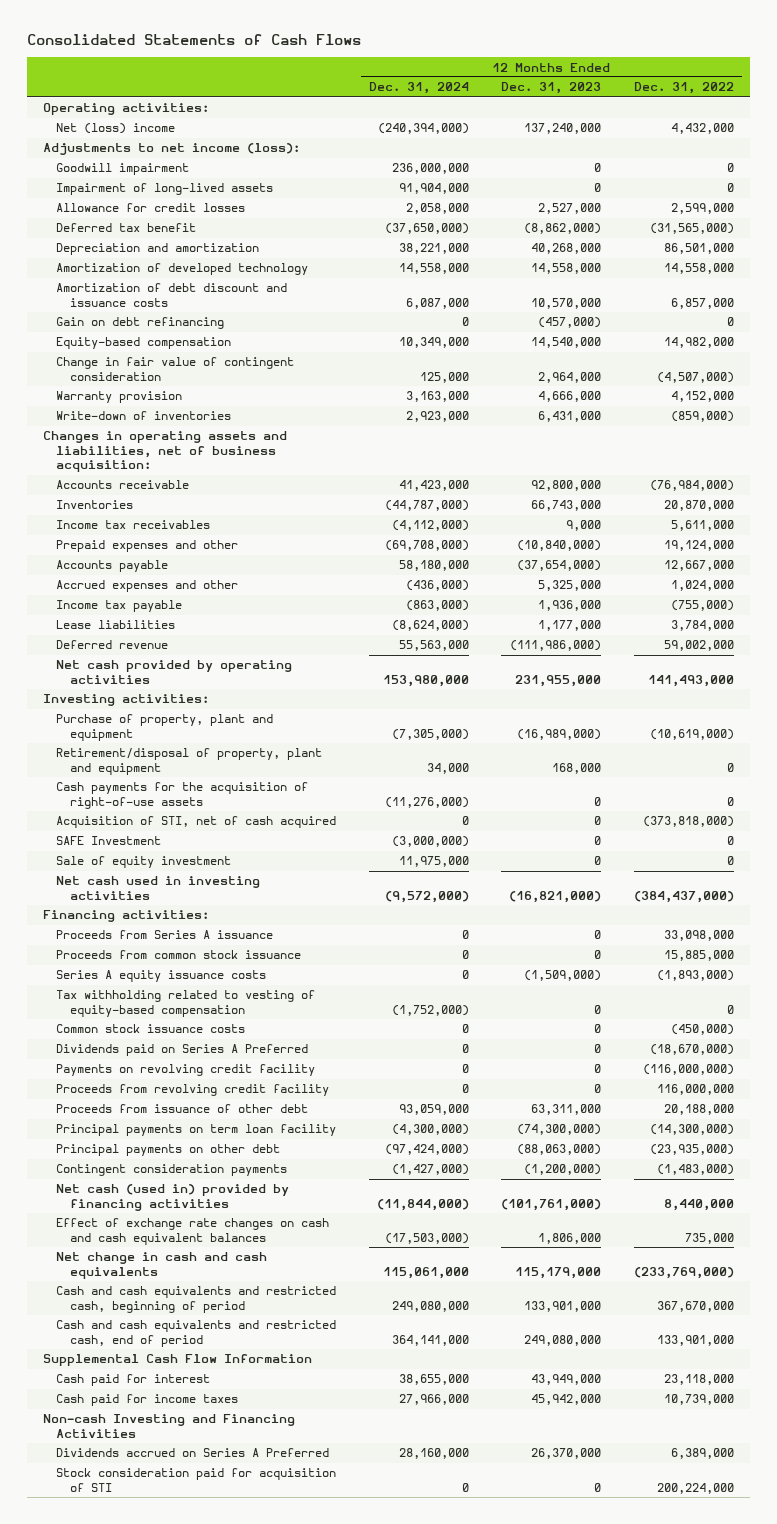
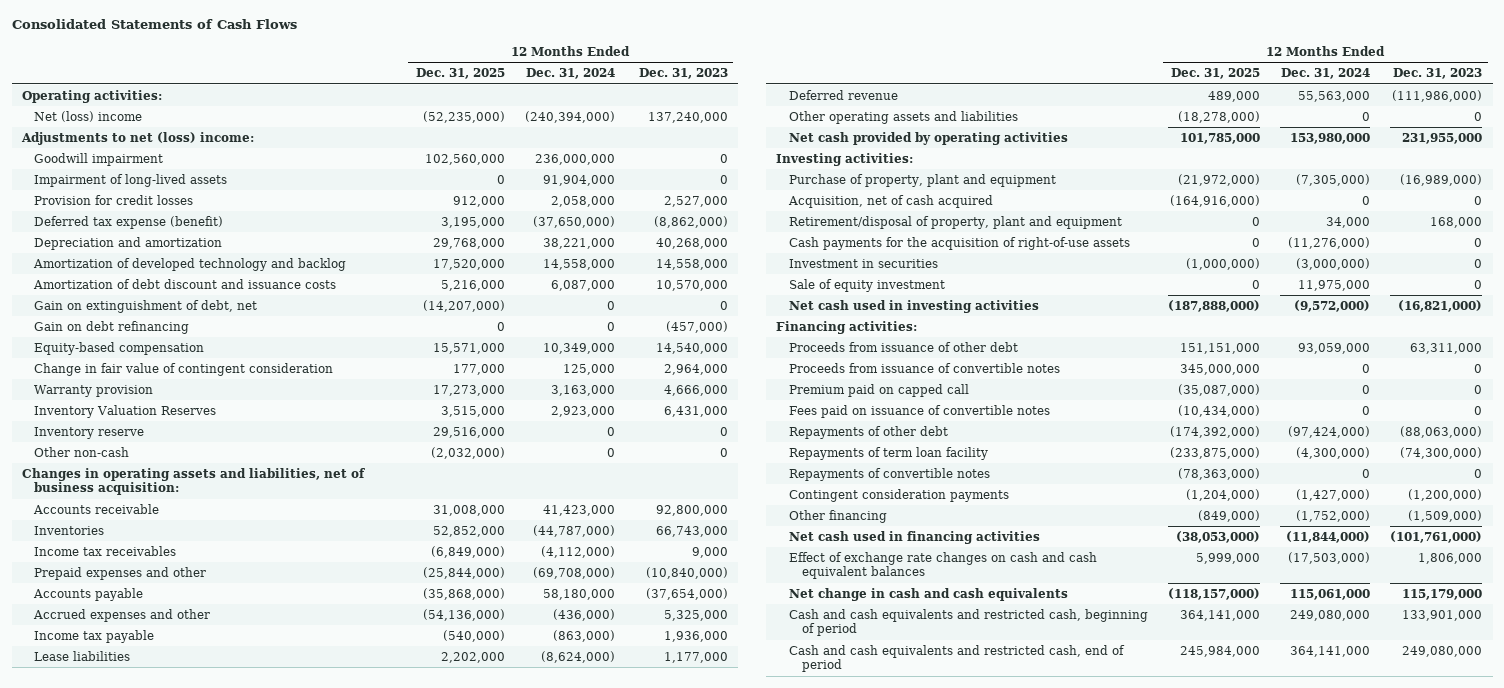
- | 12 Months Ended Dec. 31, 2024 | 12 Months Ended Dec. 31, 2023 | 12 Months Ended Dec. 31, 2022
+ | 12 Months Ended Dec. 31, 2025 | 12 Months Ended Dec. 31, 2024 | 12 Months Ended Dec. 31, 2023
- Adjustments to net income (loss):
+ Adjustments to net (loss) income:
- Allowance for credit losses | 2,058,000 | 2,527,000 | 2,599,000
- Deferred tax benefit | (37,650,000) | (8,862,000) | (31,565,000)
+ Provision for credit losses | 912,000 | 2,058,000 | 2,527,000
+ Deferred tax expense (benefit) | 3,195,000 | (37,650,000) | (8,862,000)
- Amortization of developed technology | 14,558,000 | 14,558,000 | 14,558,000
+ Amortization of developed technology and backlog | 17,520,000 | 14,558,000 | 14,558,000
+ Gain on extinguishment of debt, net | (14,207,000) | 0 | 0
- Write-down of inventories | 2,923,000 | 6,431,000 | (859,000)
+ Inventory Valuation Reserves | 3,515,000 | 2,923,000 | 6,431,000
+ Inventory reserve | 29,516,000 | 0 | 0
+ Other non-cash | (2,032,000) | 0 | 0
+ Other operating assets and liabilities | (18,278,000) | 0 | 0
+ Acquisition, net of cash acquired | (164,916,000) | 0 | 0
- Acquisition of STI, net of cash acquired | 0 | 0 | (373,818,000)
- SAFE Investment | (3,000,000) | 0 | 0
+ Investment in securities | (1,000,000) | (3,000,000) | 0
- Proceeds from Series A issuance | 0 | 0 | 33,098,000
- Proceeds from common stock issuance | 0 | 0 | 15,885,000
- Series A equity issuance costs | 0 | (1,509,000) | (1,893,000)
- Tax withholding related to vesting of equity-based compensation | (1,752,000) | 0 | 0
- Common stock issuance costs | 0 | 0 | (450,000)
- Dividends paid on Series A Preferred | 0 | 0 | (18,670,000)
- Payments on revolving credit facility | 0 | 0 | (116,000,000)
- Proceeds from revolving credit facility | 0 | 0 | 116,000,000
- Principal payments on term loan facility | (4,300,000) | (74,300,000) | (14,300,000)
- Principal payments on other debt | (97,424,000) | (88,063,000) | (23,935,000)
+ Proceeds from issuance of convertible notes | 345,000,000 | 0 | 0
+ Premium paid on capped call | (35,087,000) | 0 | 0
+ Fees paid on issuance of convertible notes | (10,434,000) | 0 | 0
+ Repayments of other debt | (174,392,000) | (97,424,000) | (88,063,000)
+ Repayments of term loan facility | (233,875,000) | (4,300,000) | (74,300,000)
+ Repayments of convertible notes | (78,363,000) | 0 | 0
- Net cash (used in) provided by financing activities | (11,844,000) | (101,761,000) | 8,440,000
+ Other financing | (849,000) | (1,752,000) | (1,509,000)
+ Net cash used in financing activities | (38,053,000) | (11,844,000) | (101,761,000)
- Supplemental Cash Flow Information
- Cash paid for interest | 38,655,000 | 43,949,000 | 23,118,000
- Cash paid for income taxes | 27,966,000 | 45,942,000 | 10,739,000
- Non-cash Investing and Financing Activities
- Dividends accrued on Series A Preferred | 28,160,000 | 26,370,000 | 6,389,000
- Stock consideration paid for acquisition of STI | 0 | 0 | 200,224,000

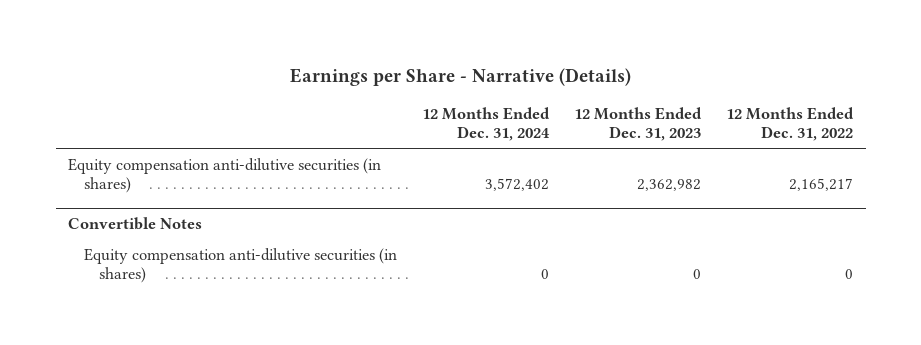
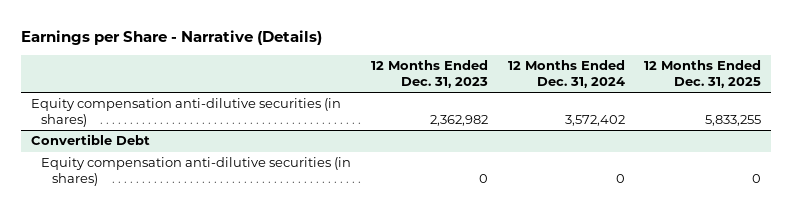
- | 12 Months Ended Dec. 31, 2024 | 12 Months Ended Dec. 31, 2023 | 12 Months Ended Dec. 31, 2022
+ | 12 Months Ended Dec. 31, 2023 | 12 Months Ended Dec. 31, 2024 | 12 Months Ended Dec. 31, 2025
- Convertible Notes
+ Convertible Debt

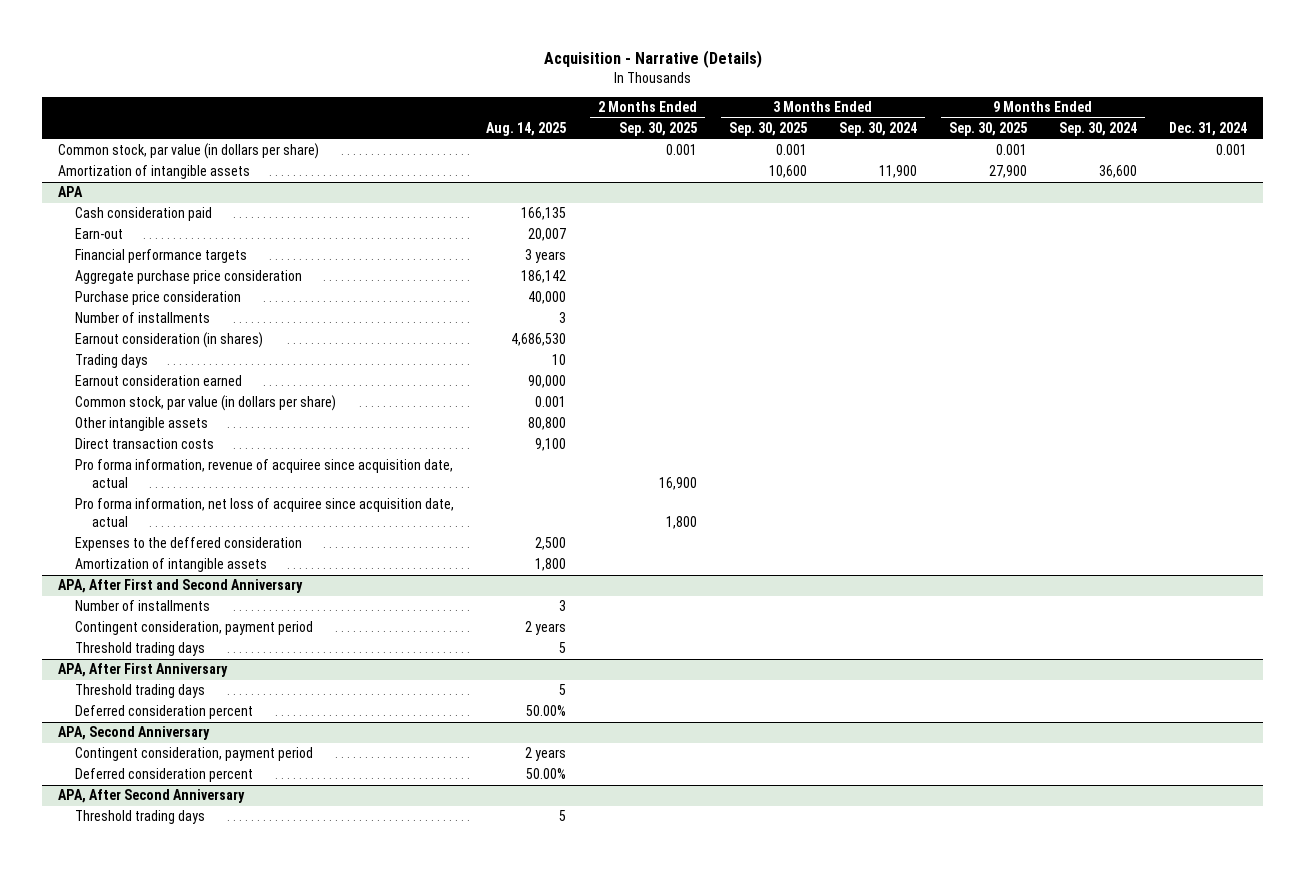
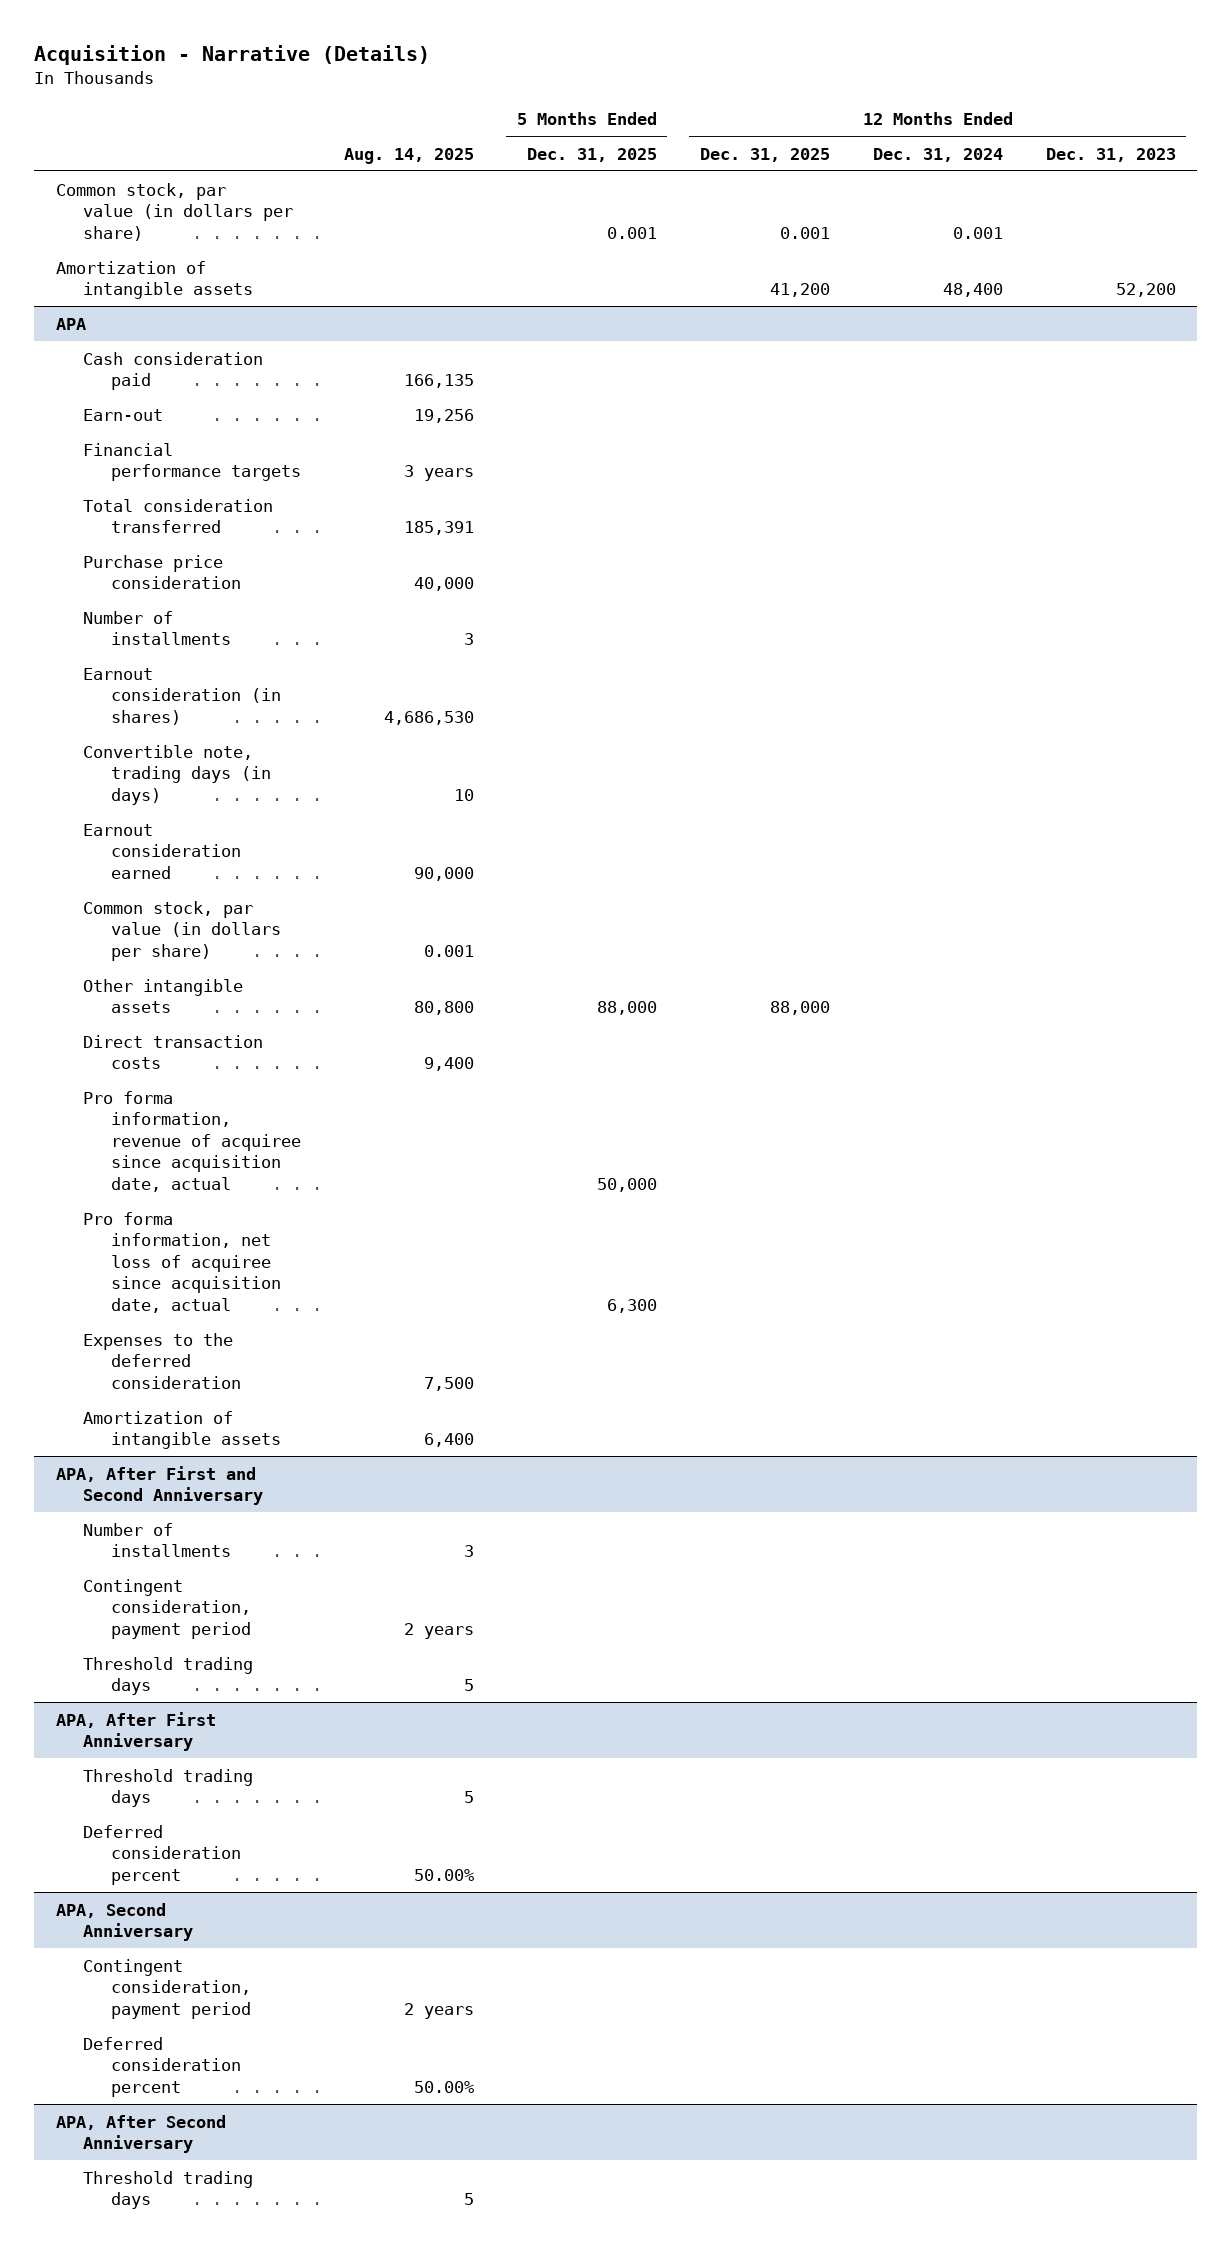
- | Aug. 14, 2025 | 2 Months Ended Sep. 30, 2025 | 3 Months Ended Sep. 30, 2025 | 3 Months Ended Sep. 30, 2024 | 9 Months Ended Sep. 30, 2025 | 9 Months Ended Sep. 30, 2024 | Dec. 31, 2024
+ | Aug. 14, 2025 | 5 Months Ended Dec. 31, 2025 | 12 Months Ended Dec. 31, 2025 | 12 Months Ended Dec. 31, 2024 | 12 Months Ended Dec. 31, 2023
@ APA
- Earn-out | 20,007 | | | | | |
+ Earn-out | 19,256 | | | |
- Aggregate purchase price consideration | 186,142 | | | | | |
+ Total consideration transferred | 185,391 | | | |
- Trading days | 10 | | | | | |
+ Convertible note, trading days (in days) | 10 | | | |
- Direct transaction costs | 9,100 | | | | | |
+ Direct transaction costs | 9,400 | | | |
- Expenses to the deffered consideration | 2,500 | | | | | |
- Amortization of intangible assets | 1,800 | | | | | |
+ Expenses to the deferred consideration | 7,500 | | | |
+ Amortization of intangible assets | 6,400 | | | |

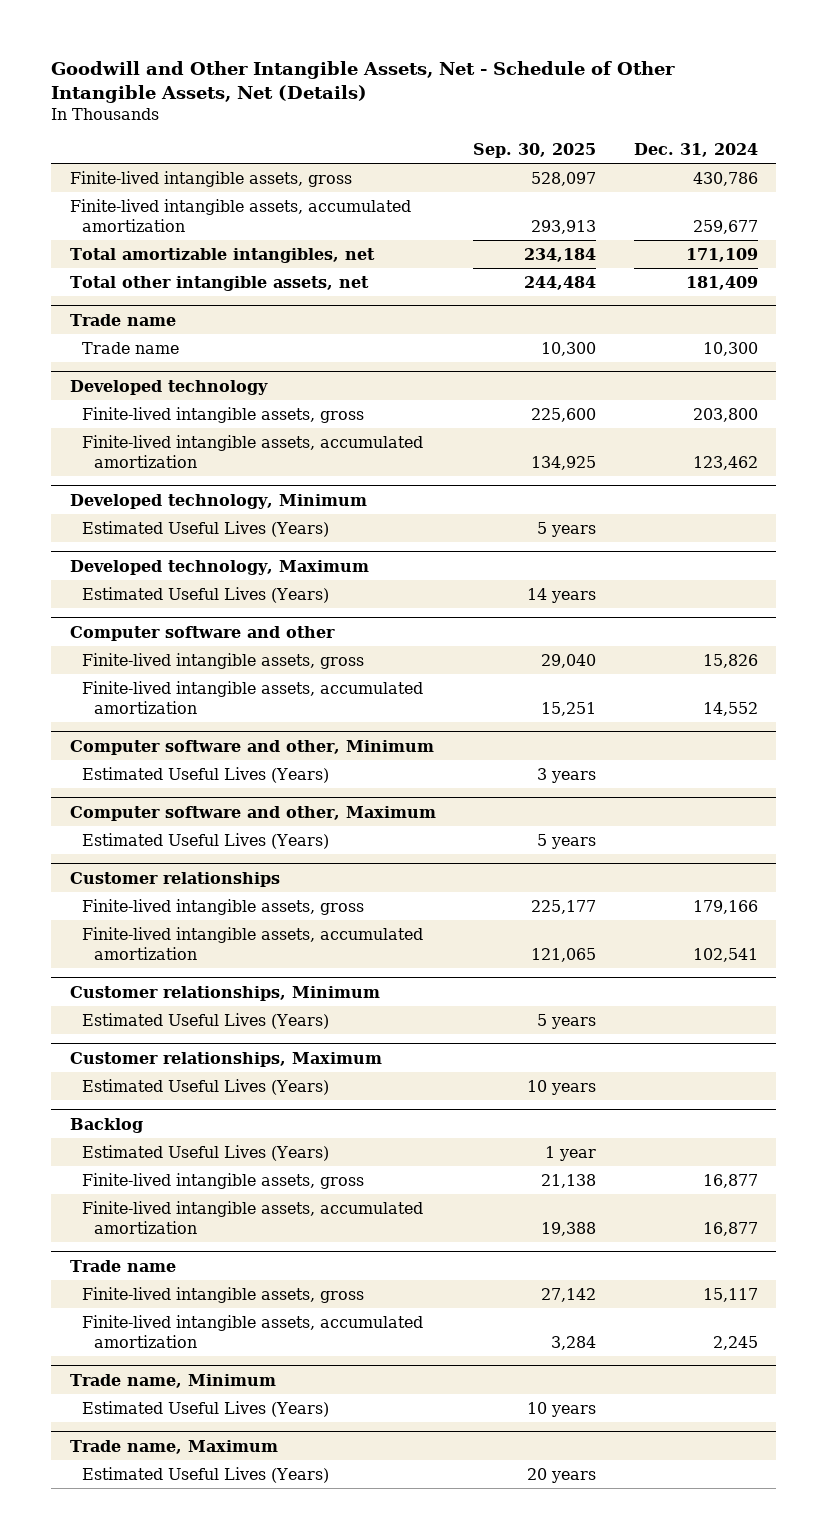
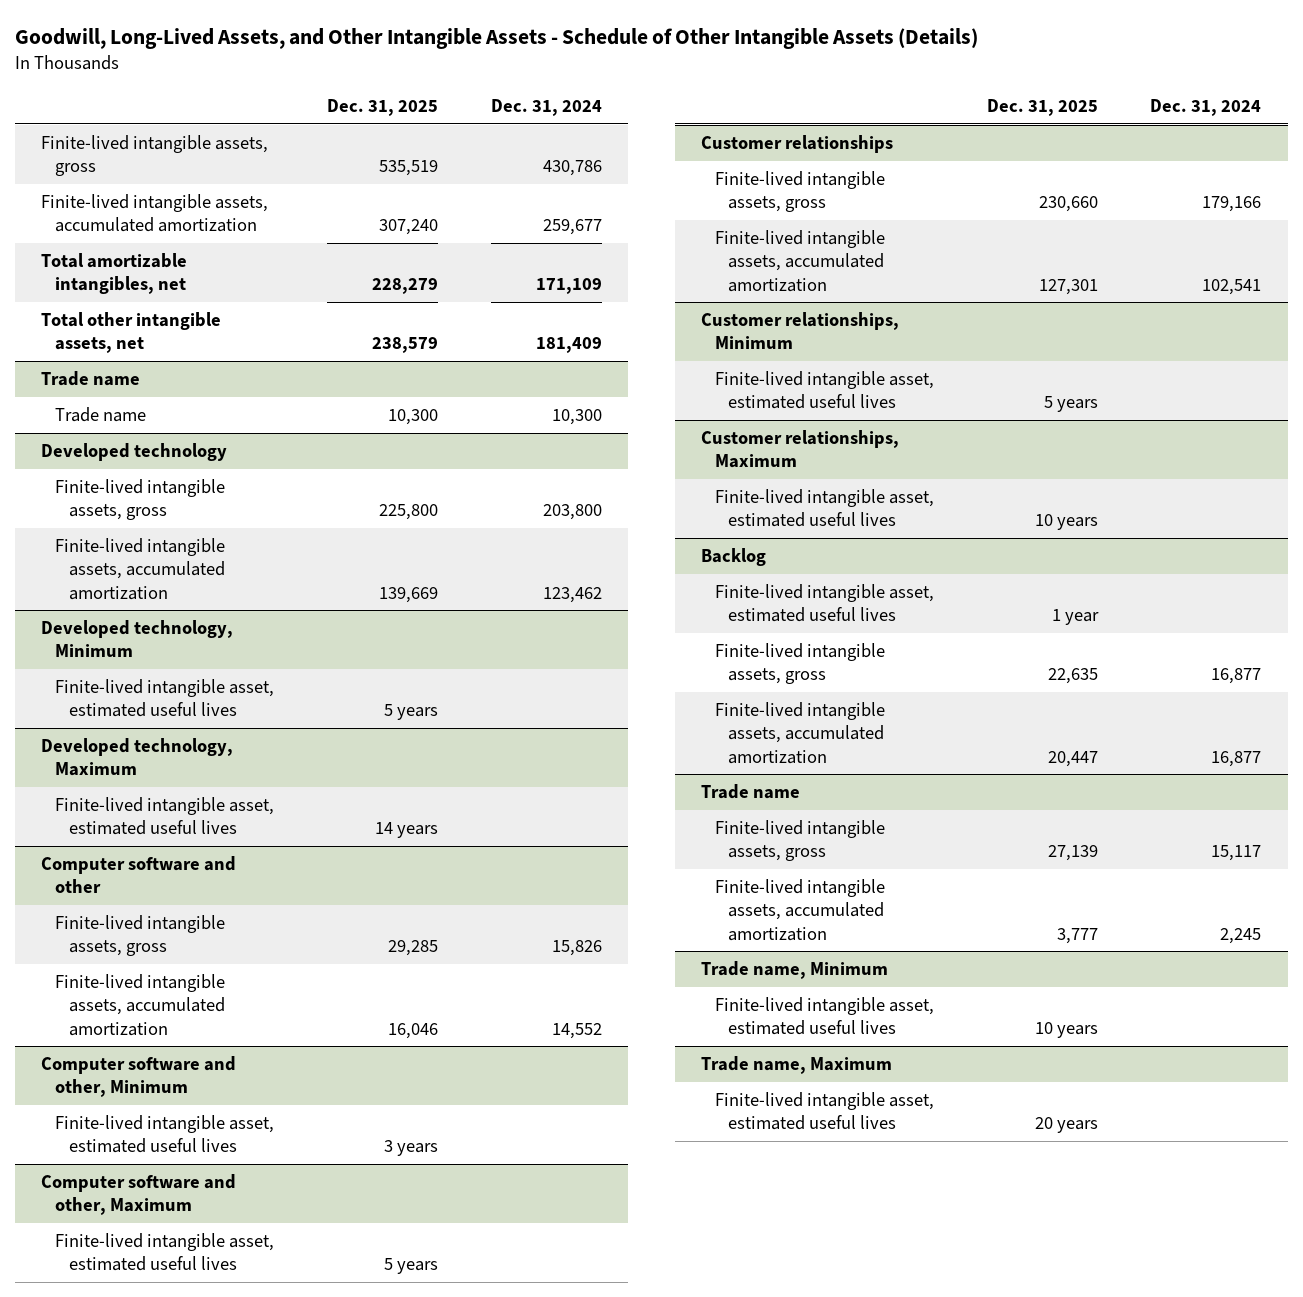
- Goodwill and Other Intangible Assets, Net - Schedule of Other Intangible Assets, Net (Details)
+ Goodwill, Long-Lived Assets, and Other Intangible Assets - Schedule of Other Intangible Assets (Details)
- | Sep. 30, 2025 | Dec. 31, 2024
+ | Dec. 31, 2025 | Dec. 31, 2024
@ Developed technology, Minimum
- Estimated Useful Lives (Years) | 5 years |
+ Finite-lived intangible asset, estimated useful lives | 5 years |
@ Developed technology, Maximum
- Estimated Useful Lives (Years) | 14 years |
+ Finite-lived intangible asset, estimated useful lives | 14 years |
@ Computer software and other, Minimum
- Estimated Useful Lives (Years) | 3 years |
+ Finite-lived intangible asset, estimated useful lives | 3 years |
@ Computer software and other, Maximum
- Estimated Useful Lives (Years) | 5 years |
+ Finite-lived intangible asset, estimated useful lives | 5 years |
@ Customer relationships, Minimum
- Estimated Useful Lives (Years) | 5 years |
+ Finite-lived intangible asset, estimated useful lives | 5 years |
@ Customer relationships, Maximum
- Estimated Useful Lives (Years) | 10 years |
+ Finite-lived intangible asset, estimated useful lives | 10 years |
@ Backlog
- Estimated Useful Lives (Years) | 1 year |
+ Finite-lived intangible asset, estimated useful lives | 1 year |
@ Trade name, Minimum
- Estimated Useful Lives (Years) | 10 years |
+ Finite-lived intangible asset, estimated useful lives | 10 years |
@ Trade name, Maximum
- Estimated Useful Lives (Years) | 20 years |
+ Finite-lived intangible asset, estimated useful lives | 20 years |

